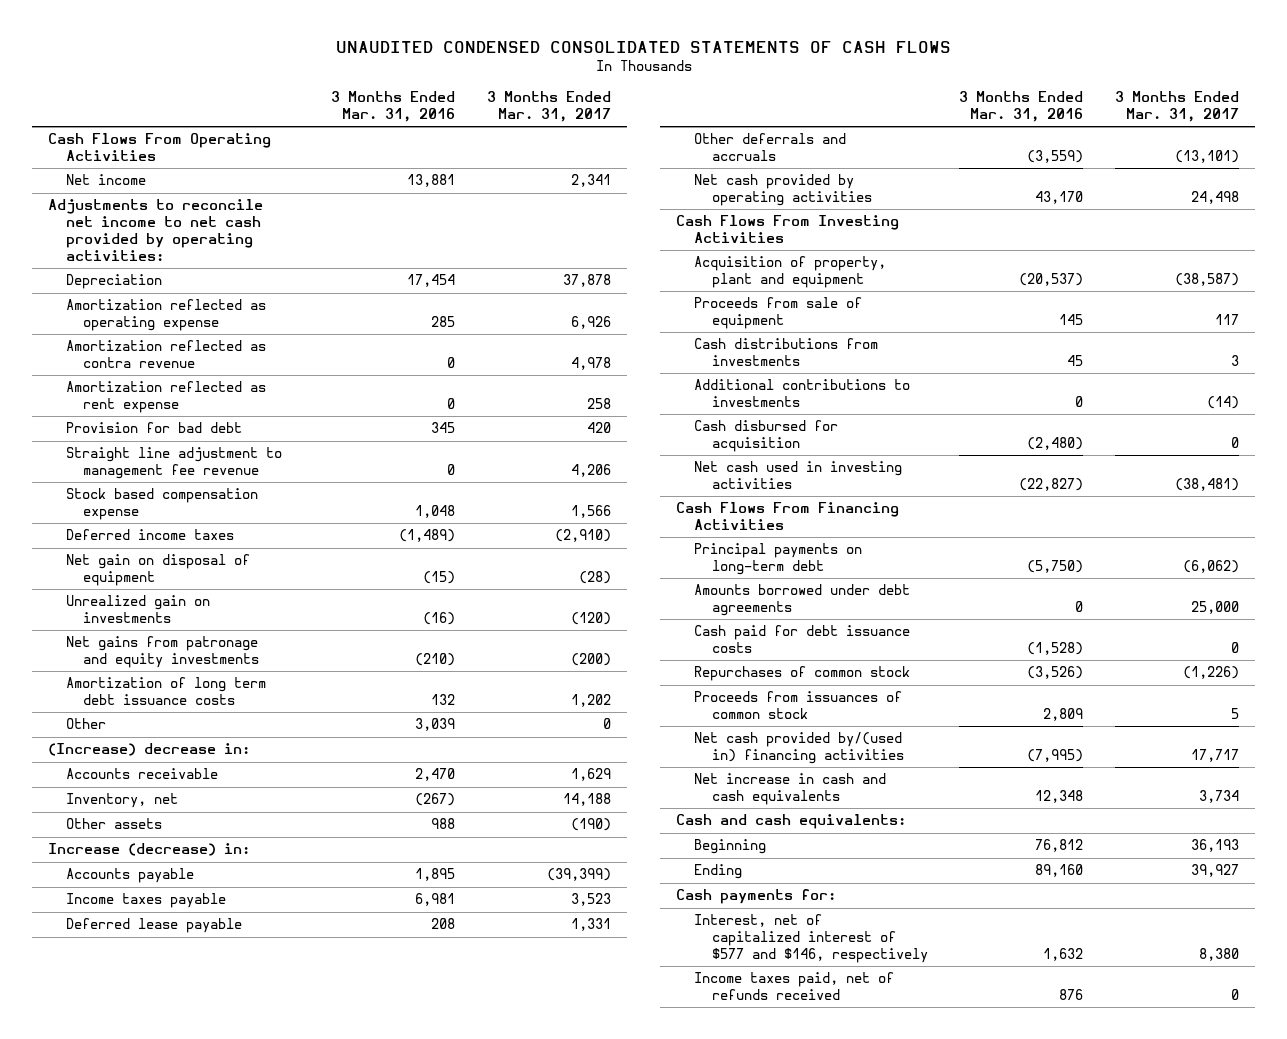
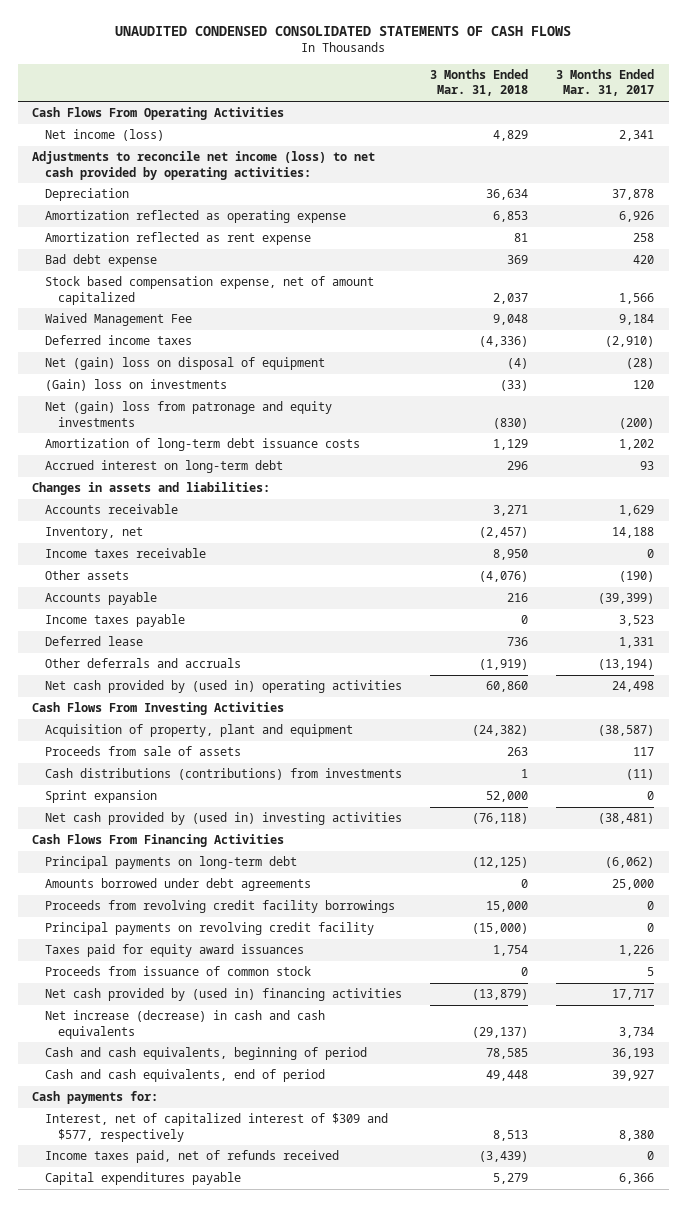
- | 3 Months Ended Mar. 31, 2016 | 3 Months Ended Mar. 31, 2017
+ | 3 Months Ended Mar. 31, 2018 | 3 Months Ended Mar. 31, 2017
- Net income | 13,881 | 2,341
- Adjustments to reconcile net income to net cash provided by operating activities:
+ Net income (loss) | 4,829 | 2,341
+ Adjustments to reconcile net income (loss) to net cash provided by operating activities:
- Amortization reflected as contra revenue | 0 | 4,978
- Provision for bad debt | 345 | 420
- Straight line adjustment to management fee revenue | 0 | 4,206
- Stock based compensation expense | 1,048 | 1,566
+ Bad debt expense | 369 | 420
+ Stock based compensation expense, net of amount capitalized | 2,037 | 1,566
+ Waived Management Fee | 9,048 | 9,184
- Net gain on disposal of equipment | (15) | (28)
- Unrealized gain on investments | (16) | (120)
- Net gains from patronage and equity investments | (210) | (200)
- Amortization of long term debt issuance costs | 132 | 1,202
- Other | 3,039 | 0
- (Increase) decrease in:
+ Net (gain) loss on disposal of equipment | (4) | (28)
+ (Gain) loss on investments | (33) | 120
+ Net (gain) loss from patronage and equity investments | (830) | (200)
+ Amortization of long-term debt issuance costs | 1,129 | 1,202
+ Accrued interest on long-term debt | 296 | 93
+ Changes in assets and liabilities:
+ Income taxes receivable | 8,950 | 0
- Increase (decrease) in:
- Deferred lease payable | 208 | 1,331
- Other deferrals and accruals | (3,559) | (13,101)
- Net cash provided by operating activities | 43,170 | 24,498
+ Deferred lease | 736 | 1,331
+ Other deferrals and accruals | (1,919) | (13,194)
+ Net cash provided by (used in) operating activities | 60,860 | 24,498
- Proceeds from sale of equipment | 145 | 117
- Cash distributions from investments | 45 | 3
- Additional contributions to investments | 0 | (14)
- Cash disbursed for acquisition | (2,480) | 0
- Net cash used in investing activities | (22,827) | (38,481)
+ Proceeds from sale of assets | 263 | 117
+ Cash distributions (contributions) from investments | 1 | (11)
+ Sprint expansion | 52,000 | 0
+ Net cash provided by (used in) investing activities | (76,118) | (38,481)
- Cash paid for debt issuance costs | (1,528) | 0
- Repurchases of common stock | (3,526) | (1,226)
- Proceeds from issuances of common stock | 2,809 | 5
- Net cash provided by/(used in) financing activities | (7,995) | 17,717
- Net increase in cash and cash equivalents | 12,348 | 3,734
- Cash and cash equivalents:
- Beginning | 76,812 | 36,193
- Ending | 89,160 | 39,927
+ Proceeds from revolving credit facility borrowings | 15,000 | 0
+ Principal payments on revolving credit facility | (15,000) | 0
+ Taxes paid for equity award issuances | 1,754 | 1,226
+ Proceeds from issuance of common stock | 0 | 5
+ Net cash provided by (used in) financing activities | (13,879) | 17,717
+ Net increase (decrease) in cash and cash equivalents | (29,137) | 3,734
+ Cash and cash equivalents, beginning of period | 78,585 | 36,193
+ Cash and cash equivalents, end of period | 49,448 | 39,927
- Interest, net of capitalized interest of $577 and $146, respectively | 1,632 | 8,380
+ Interest, net of capitalized interest of $309 and $577, respectively | 8,513 | 8,380
+ Capital expenditures payable | 5,279 | 6,366

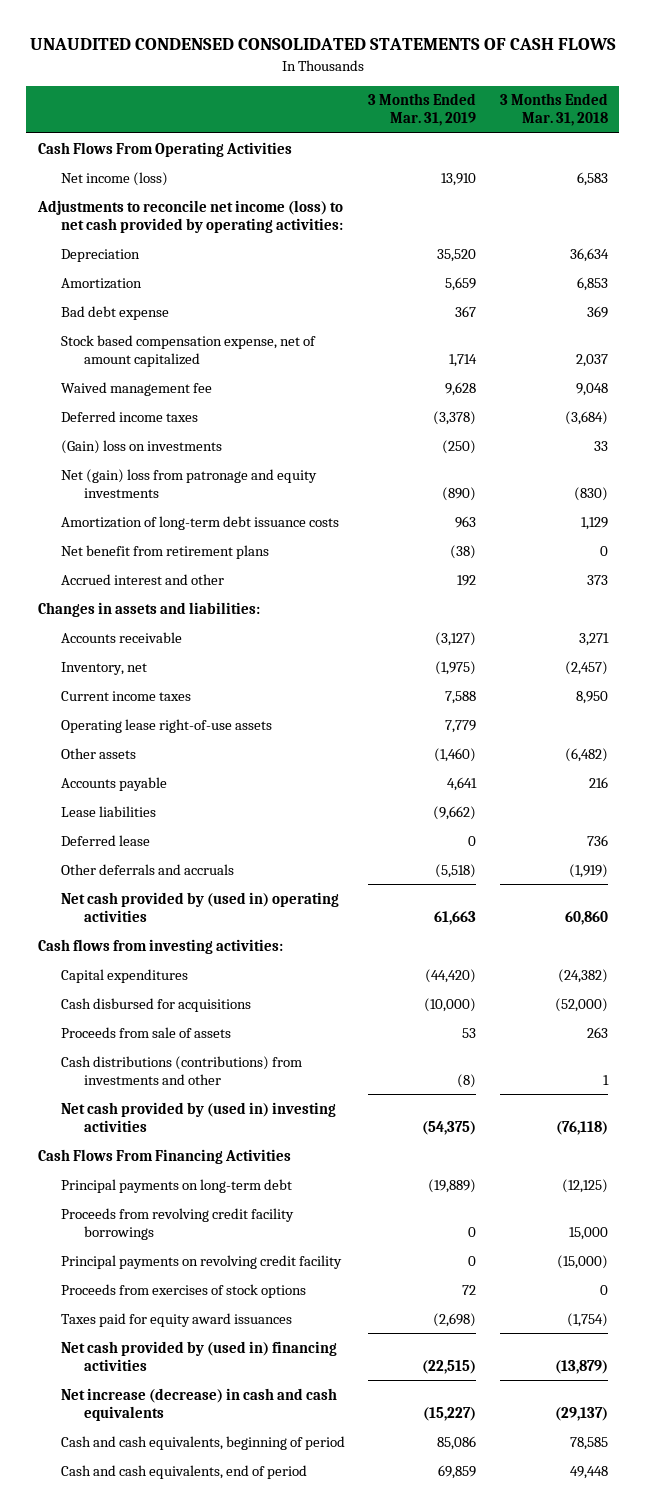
- | 3 Months Ended Mar. 31, 2018 | 3 Months Ended Mar. 31, 2017
+ | 3 Months Ended Mar. 31, 2019 | 3 Months Ended Mar. 31, 2018
- Net income (loss) | 4,829 | 2,341
+ Net income (loss) | 13,910 | 6,583
- Amortization reflected as operating expense | 6,853 | 6,926
- Amortization reflected as rent expense | 81 | 258
+ Amortization | 5,659 | 6,853
- Waived Management Fee | 9,048 | 9,184
- Deferred income taxes | (4,336) | (2,910)
- Net (gain) loss on disposal of equipment | (4) | (28)
- (Gain) loss on investments | (33) | 120
+ Waived management fee | 9,628 | 9,048
+ Deferred income taxes | (3,378) | (3,684)
+ (Gain) loss on investments | (250) | 33
- Accrued interest on long-term debt | 296 | 93
+ Net benefit from retirement plans | (38) | 0
+ Accrued interest and other | 192 | 373
- Income taxes receivable | 8,950 | 0
- Other assets | (4,076) | (190)
+ Current income taxes | 7,588 | 8,950
+ Operating lease right-of-use assets | 7,779 |
+ Other assets | (1,460) | (6,482)
- Income taxes payable | 0 | 3,523
+ Lease liabilities | (9,662) |
- Cash Flows From Investing Activities
- Acquisition of property, plant and equipment | (24,382) | (38,587)
+ Cash flows from investing activities:
+ Capital expenditures | (44,420) | (24,382)
+ Cash disbursed for acquisitions | (10,000) | (52,000)
- Cash distributions (contributions) from investments | 1 | (11)
- Sprint expansion | 52,000 | 0
+ Cash distributions (contributions) from investments and other | (8) | 1
- Amounts borrowed under debt agreements | 0 | 25,000
- Taxes paid for equity award issuances | 1,754 | 1,226
- Proceeds from issuance of common stock | 0 | 5
+ Proceeds from exercises of stock options | 72 | 0
+ Taxes paid for equity award issuances | (2,698) | (1,754)
- Cash payments for:
- Interest, net of capitalized interest of $309 and $577, respectively | 8,513 | 8,380
- Income taxes paid, net of refunds received | (3,439) | 0
- Capital expenditures payable | 5,279 | 6,366

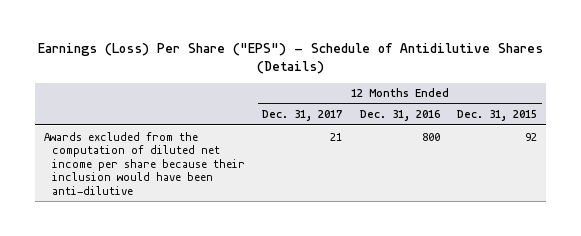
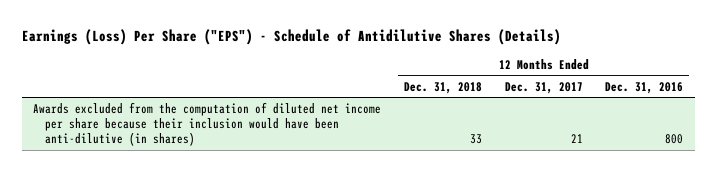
- | 12 Months Ended Dec. 31, 2017 | 12 Months Ended Dec. 31, 2016 | 12 Months Ended Dec. 31, 2015
+ | 12 Months Ended Dec. 31, 2018 | 12 Months Ended Dec. 31, 2017 | 12 Months Ended Dec. 31, 2016
- Awards excluded from the computation of diluted net income per share because their inclusion would have been anti-dilutive | 21 | 800 | 92
+ Awards excluded from the computation of diluted net income per share because their inclusion would have been anti-dilutive (in shares) | 33 | 21 | 800

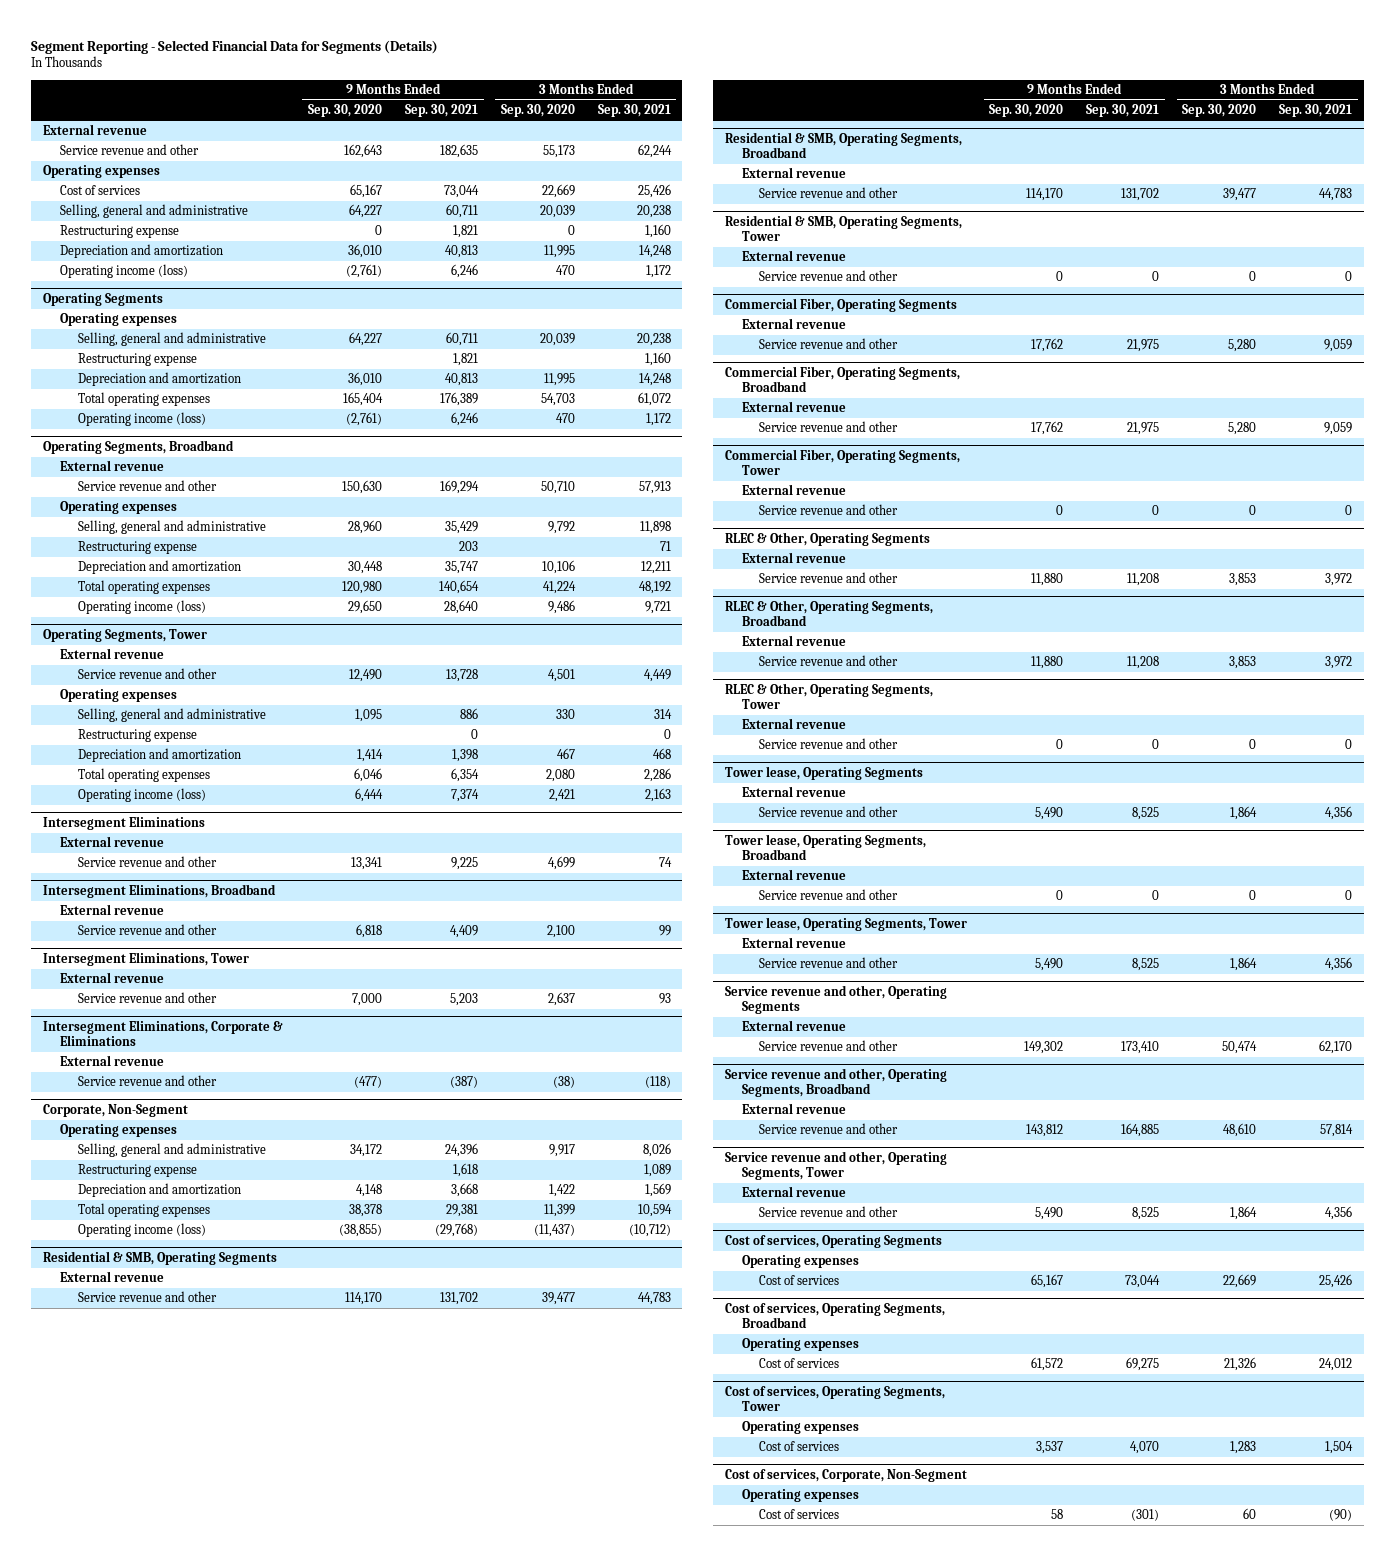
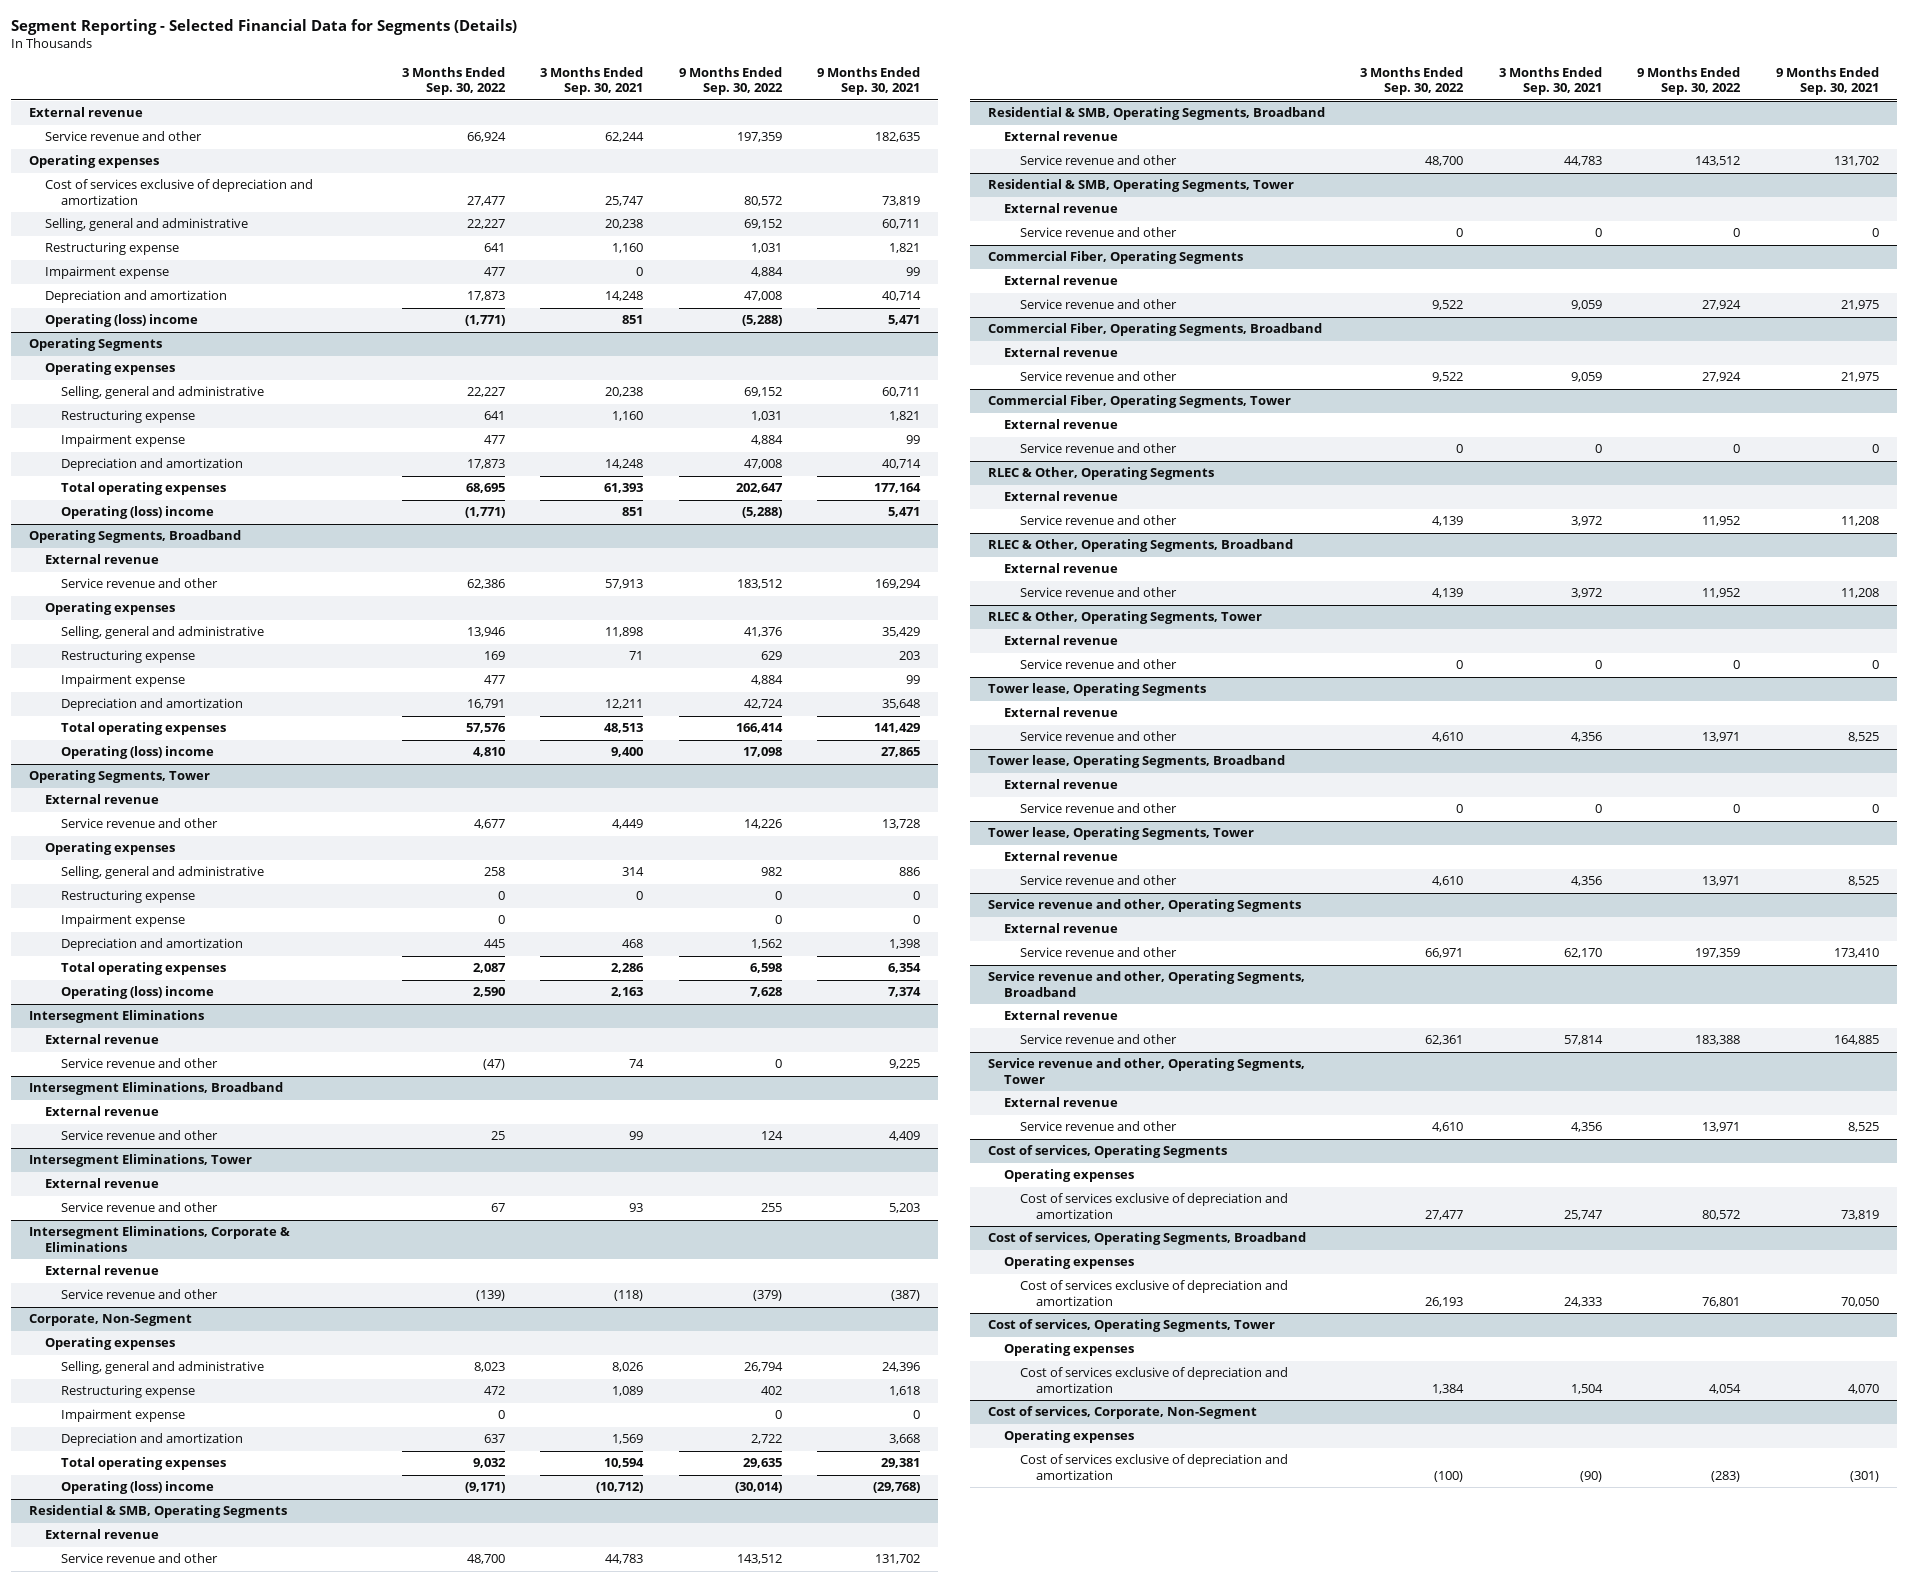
- | 9 Months Ended Sep. 30, 2020 | 9 Months Ended Sep. 30, 2021 | 3 Months Ended Sep. 30, 2020 | 3 Months Ended Sep. 30, 2021
+ | 3 Months Ended Sep. 30, 2022 | 3 Months Ended Sep. 30, 2021 | 9 Months Ended Sep. 30, 2022 | 9 Months Ended Sep. 30, 2021
- Cost of services | 65,167 | 73,044 | 22,669 | 25,426
+ Cost of services exclusive of depreciation and amortization | 27,477 | 25,747 | 80,572 | 73,819
- Depreciation and amortization | 36,010 | 40,813 | 11,995 | 14,248
- Operating income (loss) | (2,761) | 6,246 | 470 | 1,172
+ Impairment expense | 477 | 0 | 4,884 | 99
+ Depreciation and amortization | 17,873 | 14,248 | 47,008 | 40,714
+ Operating (loss) income | (1,771) | 851 | (5,288) | 5,471
@ Operating Segments
- Depreciation and amortization | 36,010 | 40,813 | 11,995 | 14,248
- Total operating expenses | 165,404 | 176,389 | 54,703 | 61,072
- Operating income (loss) | (2,761) | 6,246 | 470 | 1,172
+ Impairment expense | 477 | | 4,884 | 99
+ Depreciation and amortization | 17,873 | 14,248 | 47,008 | 40,714
+ Total operating expenses | 68,695 | 61,393 | 202,647 | 177,164
+ Operating (loss) income | (1,771) | 851 | (5,288) | 5,471
@ Operating Segments, Broadband
- Depreciation and amortization | 30,448 | 35,747 | 10,106 | 12,211
- Total operating expenses | 120,980 | 140,654 | 41,224 | 48,192
- Operating income (loss) | 29,650 | 28,640 | 9,486 | 9,721
+ Impairment expense | 477 | | 4,884 | 99
+ Depreciation and amortization | 16,791 | 12,211 | 42,724 | 35,648
+ Total operating expenses | 57,576 | 48,513 | 166,414 | 141,429
+ Operating (loss) income | 4,810 | 9,400 | 17,098 | 27,865
@ Operating Segments, Tower
+ Impairment expense | 0 | | 0 | 0
- Operating income (loss) | 6,444 | 7,374 | 2,421 | 2,163
+ Operating (loss) income | 2,590 | 2,163 | 7,628 | 7,374
@ Corporate, Non-Segment
+ Impairment expense | 0 | | 0 | 0
- Operating income (loss) | (38,855) | (29,768) | (11,437) | (10,712)
+ Operating (loss) income | (9,171) | (10,712) | (30,014) | (29,768)
@ Cost of services, Operating Segments
- Cost of services | 65,167 | 73,044 | 22,669 | 25,426
+ Cost of services exclusive of depreciation and amortization | 27,477 | 25,747 | 80,572 | 73,819
@ Cost of services, Operating Segments, Broadband
- Cost of services | 61,572 | 69,275 | 21,326 | 24,012
+ Cost of services exclusive of depreciation and amortization | 26,193 | 24,333 | 76,801 | 70,050
@ Cost of services, Operating Segments, Tower
- Cost of services | 3,537 | 4,070 | 1,283 | 1,504
+ Cost of services exclusive of depreciation and amortization | 1,384 | 1,504 | 4,054 | 4,070
@ Cost of services, Corporate, Non-Segment
- Cost of services | 58 | (301) | 60 | (90)
+ Cost of services exclusive of depreciation and amortization | (100) | (90) | (283) | (301)

